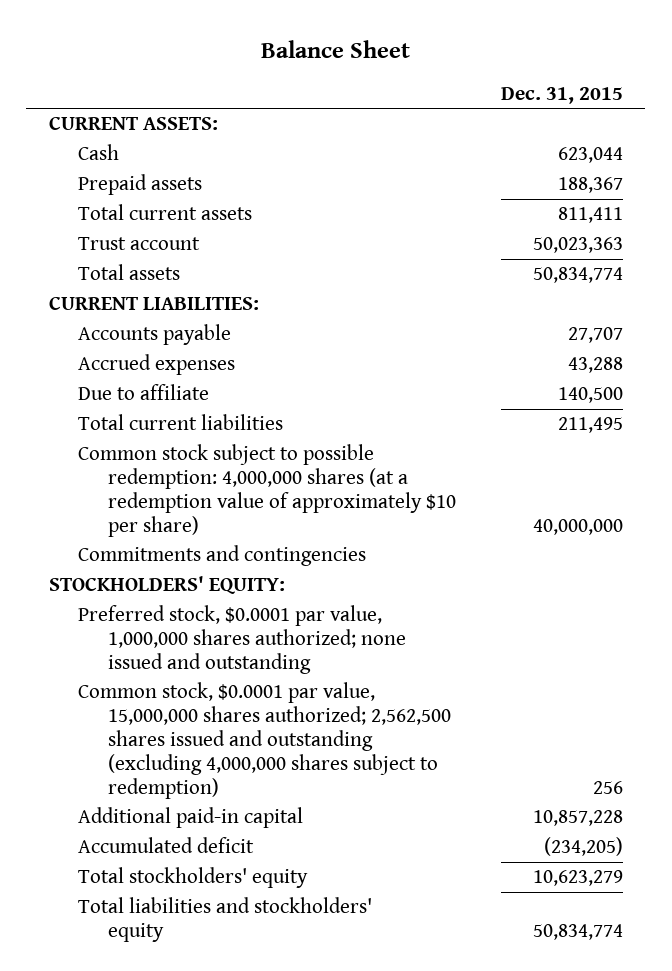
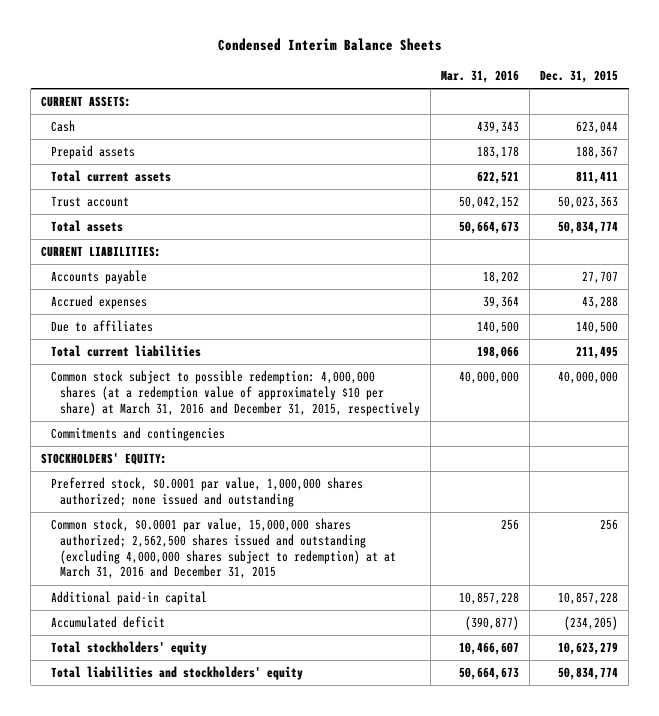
- Balance Sheet
+ Condensed Interim Balance Sheets
- | Dec. 31, 2015
+ | Mar. 31, 2016 | Dec. 31, 2015
- Due to affiliate | 140,500
+ Due to affiliates | 140,500 | 140,500
- Common stock subject to possible redemption: 4,000,000 shares (at a redemption value of approximately $10 per share) | 40,000,000
+ Common stock subject to possible redemption: 4,000,000 shares (at a redemption value of approximately $10 per share) at March 31, 2016 and December 31, 2015, respectively | 40,000,000 | 40,000,000
- Common stock, $0.0001 par value, 15,000,000 shares authorized; 2,562,500 shares issued and outstanding (excluding 4,000,000 shares subject to redemption) | 256
+ Common stock, $0.0001 par value, 15,000,000 shares authorized; 2,562,500 shares issued and outstanding (excluding 4,000,000 shares subject to redemption) at at March 31, 2016 and December 31, 2015 | 256 | 256

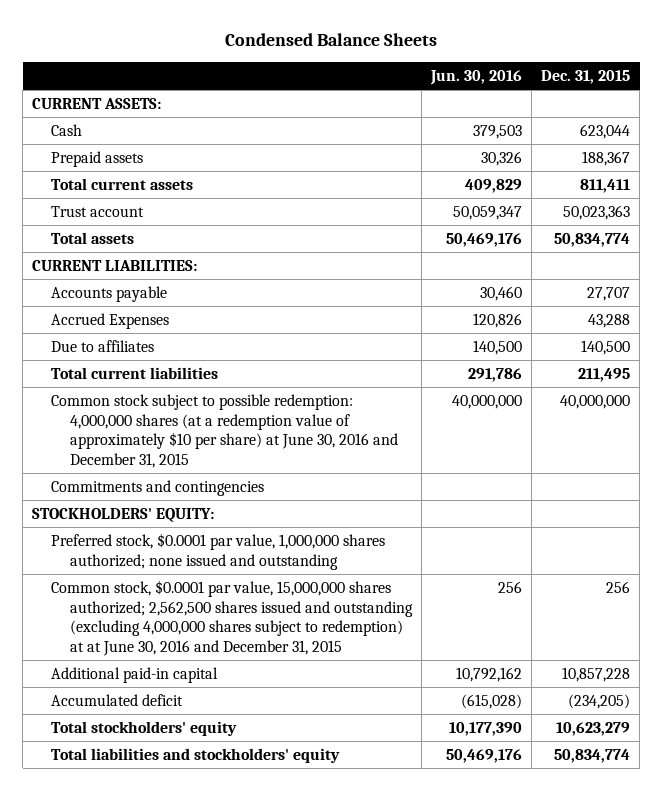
- Condensed Interim Balance Sheets
+ Condensed Balance Sheets
- | Mar. 31, 2016 | Dec. 31, 2015
+ | Jun. 30, 2016 | Dec. 31, 2015
- Accrued expenses | 39,364 | 43,288
+ Accrued Expenses | 120,826 | 43,288
- Common stock subject to possible redemption: 4,000,000 shares (at a redemption value of approximately $10 per share) at March 31, 2016 and December 31, 2015, respectively | 40,000,000 | 40,000,000
+ Common stock subject to possible redemption: 4,000,000 shares (at a redemption value of approximately $10 per share) at June 30, 2016 and December 31, 2015 | 40,000,000 | 40,000,000
- Common stock, $0.0001 par value, 15,000,000 shares authorized; 2,562,500 shares issued and outstanding (excluding 4,000,000 shares subject to redemption) at at March 31, 2016 and December 31, 2015 | 256 | 256
+ Common stock, $0.0001 par value, 15,000,000 shares authorized; 2,562,500 shares issued and outstanding (excluding 4,000,000 shares subject to redemption) at at June 30, 2016 and December 31, 2015 | 256 | 256

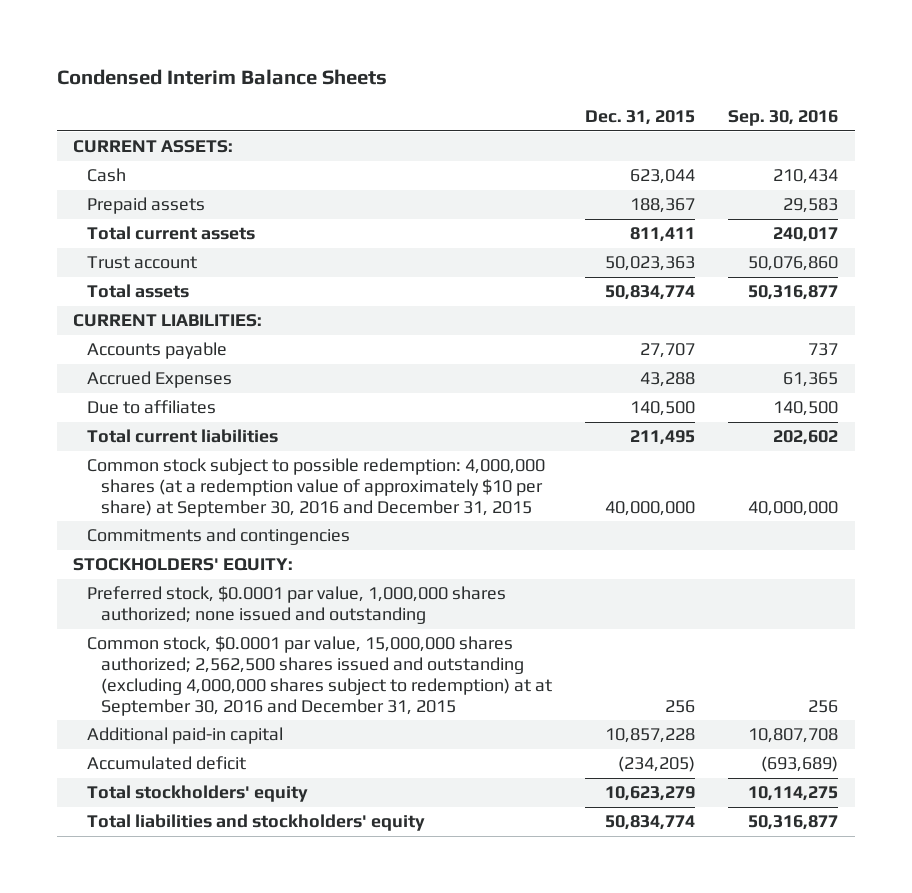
- Condensed Balance Sheets
+ Condensed Interim Balance Sheets
- | Jun. 30, 2016 | Dec. 31, 2015
+ | Dec. 31, 2015 | Sep. 30, 2016
- Common stock subject to possible redemption: 4,000,000 shares (at a redemption value of approximately $10 per share) at June 30, 2016 and December 31, 2015 | 40,000,000 | 40,000,000
+ Common stock subject to possible redemption: 4,000,000 shares (at a redemption value of approximately $10 per share) at September 30, 2016 and December 31, 2015 | 40,000,000 | 40,000,000
- Common stock, $0.0001 par value, 15,000,000 shares authorized; 2,562,500 shares issued and outstanding (excluding 4,000,000 shares subject to redemption) at at June 30, 2016 and December 31, 2015 | 256 | 256
+ Common stock, $0.0001 par value, 15,000,000 shares authorized; 2,562,500 shares issued and outstanding (excluding 4,000,000 shares subject to redemption) at at September 30, 2016 and December 31, 2015 | 256 | 256

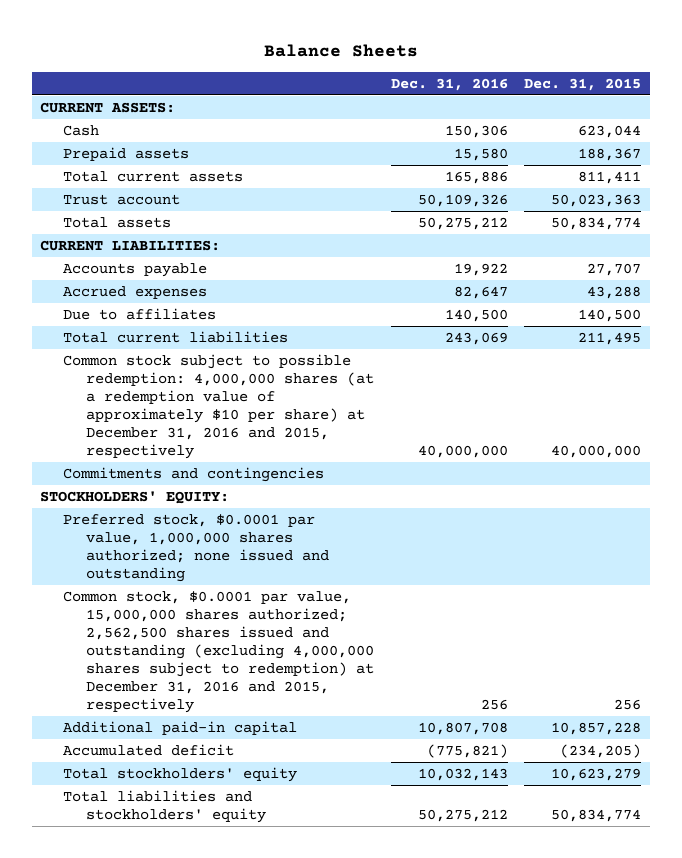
- Condensed Interim Balance Sheets
+ Balance Sheets
- | Dec. 31, 2015 | Sep. 30, 2016
+ | Dec. 31, 2016 | Dec. 31, 2015
- Accrued Expenses | 43,288 | 61,365
+ Accrued expenses | 82,647 | 43,288
- Common stock subject to possible redemption: 4,000,000 shares (at a redemption value of approximately $10 per share) at September 30, 2016 and December 31, 2015 | 40,000,000 | 40,000,000
+ Common stock subject to possible redemption: 4,000,000 shares (at a redemption value of approximately $10 per share) at December 31, 2016 and 2015, respectively | 40,000,000 | 40,000,000
- Common stock, $0.0001 par value, 15,000,000 shares authorized; 2,562,500 shares issued and outstanding (excluding 4,000,000 shares subject to redemption) at at September 30, 2016 and December 31, 2015 | 256 | 256
+ Common stock, $0.0001 par value, 15,000,000 shares authorized; 2,562,500 shares issued and outstanding (excluding 4,000,000 shares subject to redemption) at December 31, 2016 and 2015, respectively | 256 | 256

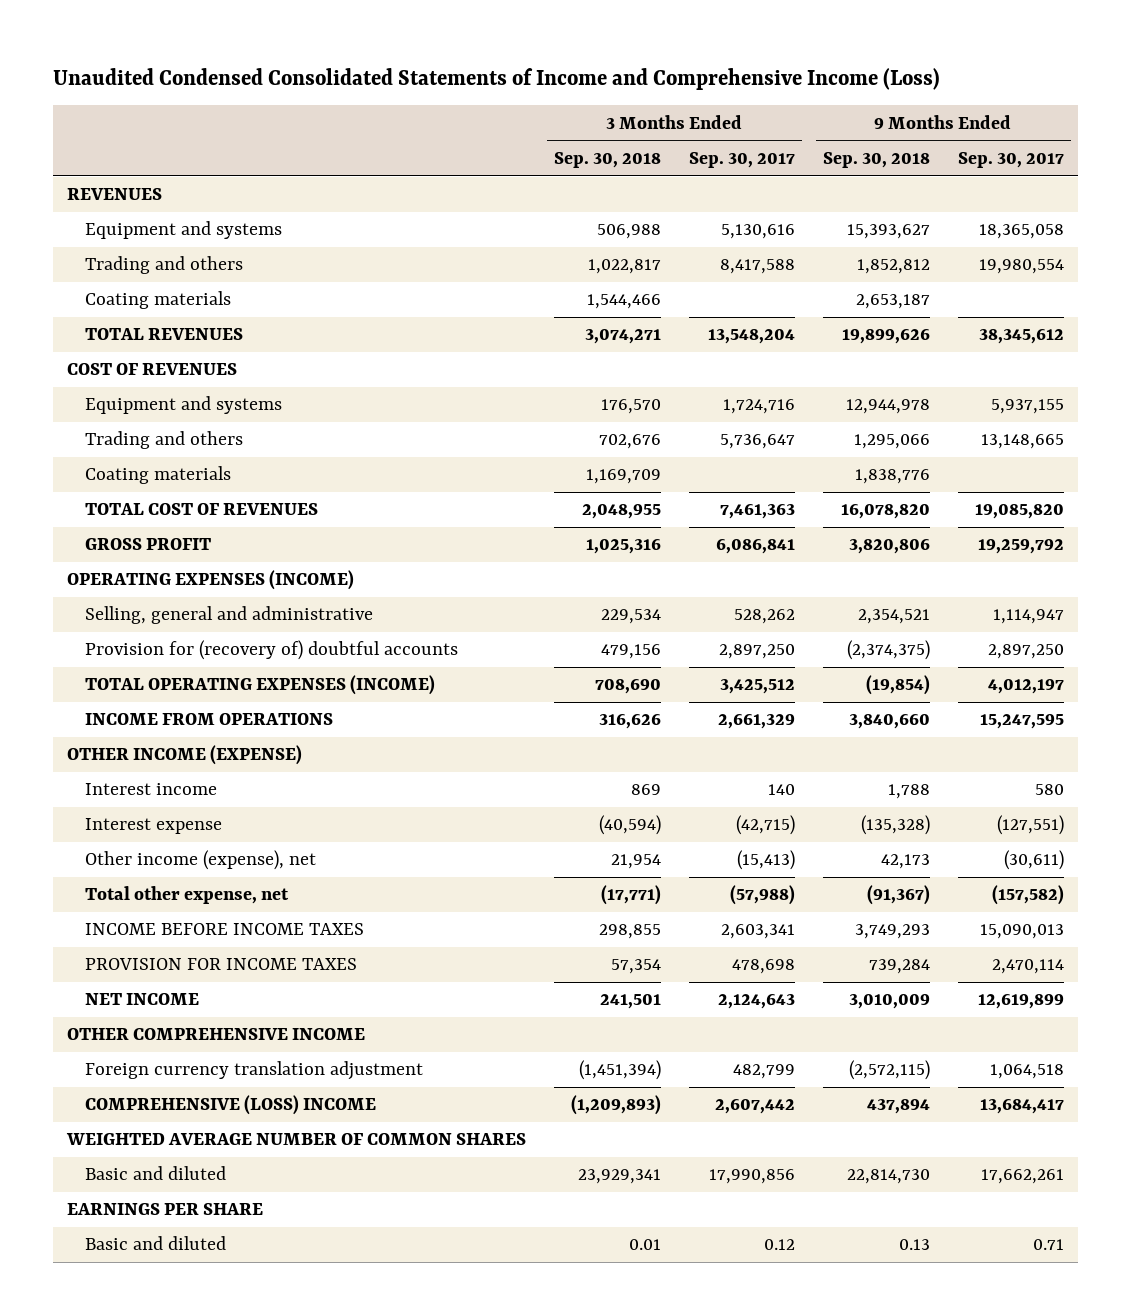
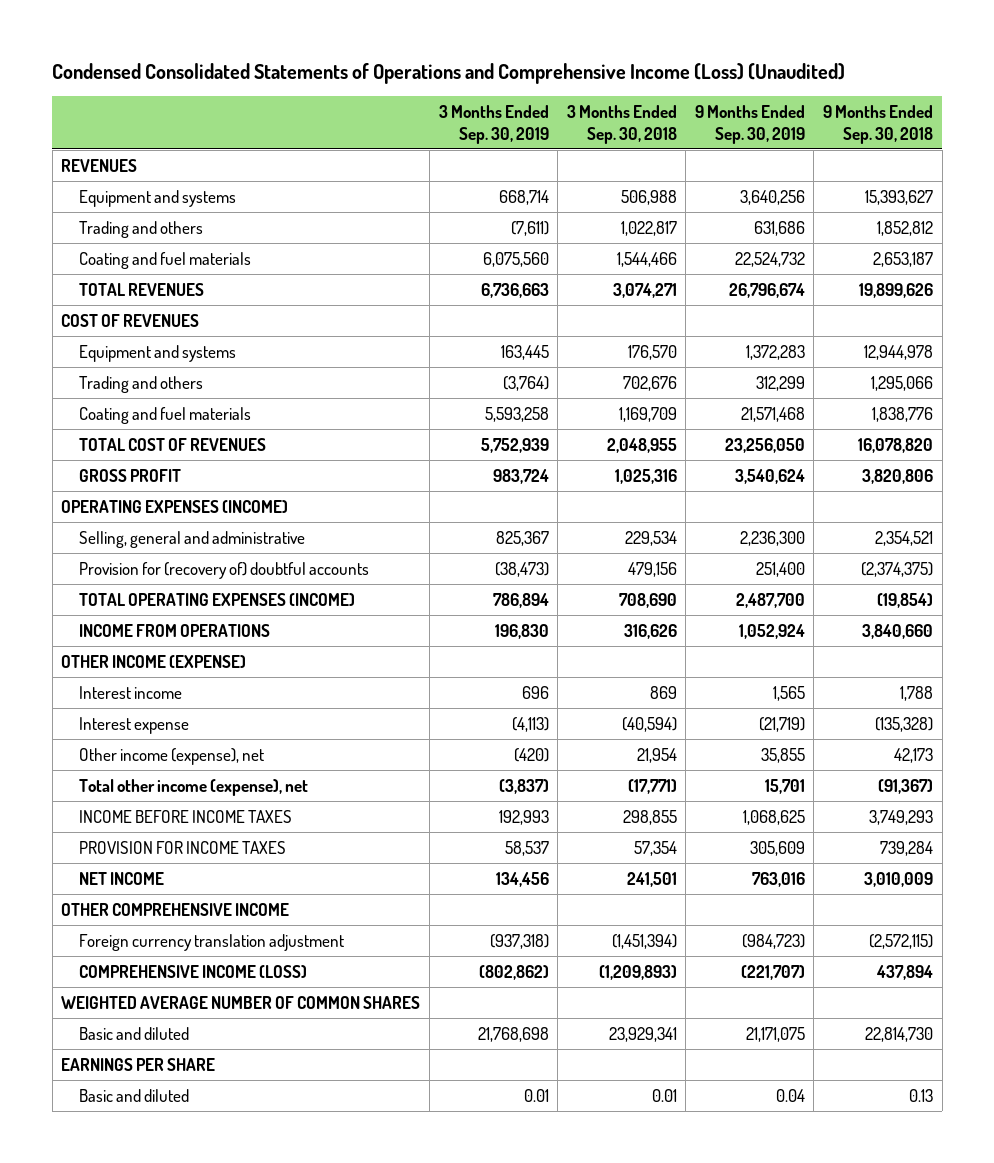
- Unaudited Condensed Consolidated Statements of Income and Comprehensive Income (Loss)
+ Condensed Consolidated Statements of Operations and Comprehensive Income (Loss) (Unaudited)
- | 3 Months Ended Sep. 30, 2018 | 3 Months Ended Sep. 30, 2017 | 9 Months Ended Sep. 30, 2018 | 9 Months Ended Sep. 30, 2017
+ | 3 Months Ended Sep. 30, 2019 | 3 Months Ended Sep. 30, 2018 | 9 Months Ended Sep. 30, 2019 | 9 Months Ended Sep. 30, 2018
- Coating materials | 1,544,466 | | 2,653,187 |
+ Coating and fuel materials | 6,075,560 | 1,544,466 | 22,524,732 | 2,653,187
- Coating materials | 1,169,709 | | 1,838,776 |
+ Coating and fuel materials | 5,593,258 | 1,169,709 | 21,571,468 | 1,838,776
- Total other expense, net | (17,771) | (57,988) | (91,367) | (157,582)
+ Total other income (expense), net | (3,837) | (17,771) | 15,701 | (91,367)
- COMPREHENSIVE (LOSS) INCOME | (1,209,893) | 2,607,442 | 437,894 | 13,684,417
+ COMPREHENSIVE INCOME (LOSS) | (802,862) | (1,209,893) | (221,707) | 437,894

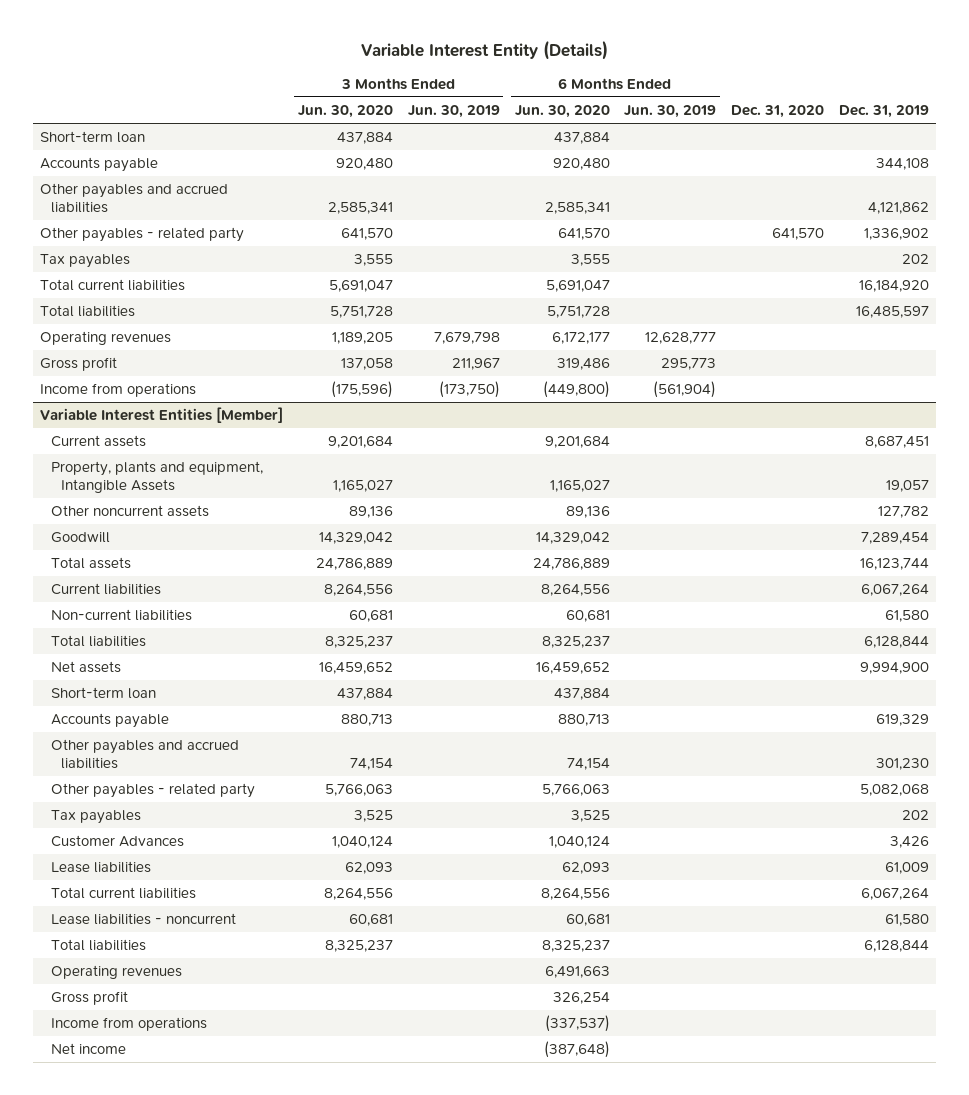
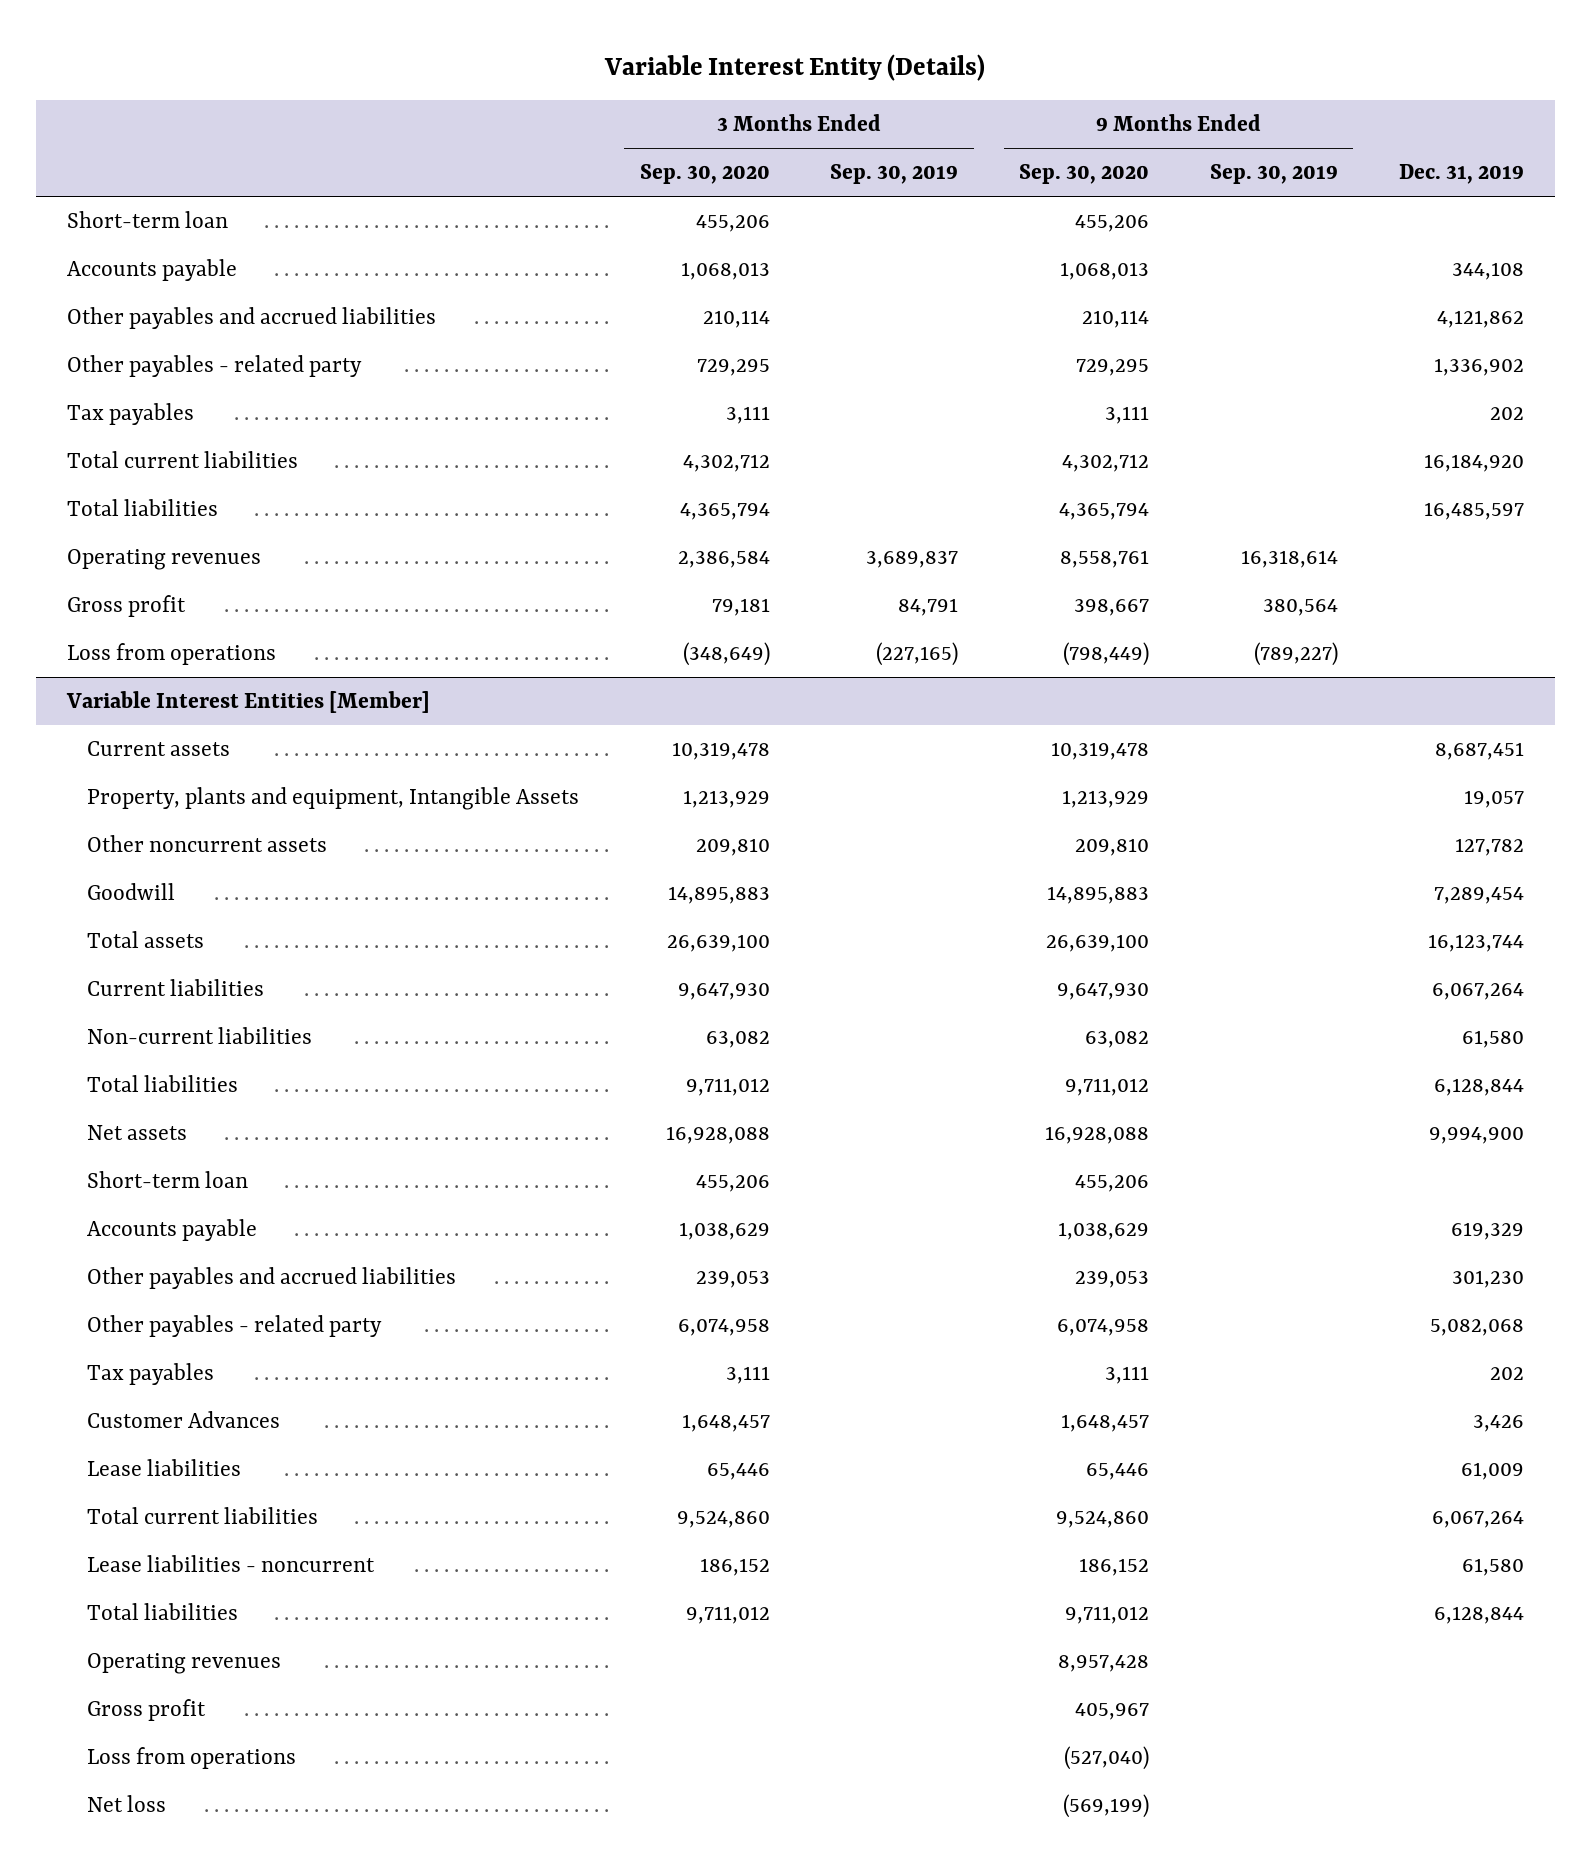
- | 3 Months Ended Jun. 30, 2020 | 3 Months Ended Jun. 30, 2019 | 6 Months Ended Jun. 30, 2020 | 6 Months Ended Jun. 30, 2019 | Dec. 31, 2020 | Dec. 31, 2019
+ | 3 Months Ended Sep. 30, 2020 | 3 Months Ended Sep. 30, 2019 | 9 Months Ended Sep. 30, 2020 | 9 Months Ended Sep. 30, 2019 | Dec. 31, 2019
- Income from operations | (175,596) | (173,750) | (449,800) | (561,904) | |
+ Loss from operations | (348,649) | (227,165) | (798,449) | (789,227) |
@ Variable Interest Entities [Member]
- Income from operations | | | (337,537) | | |
- Net income | | | (387,648) | | |
+ Loss from operations | | | (527,040) | |
+ Net loss | | | (569,199) | |

